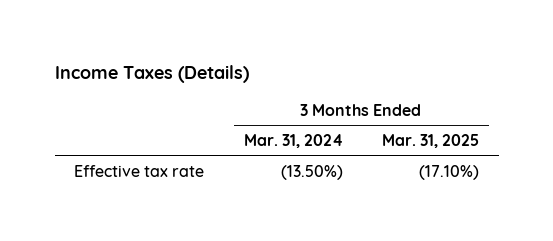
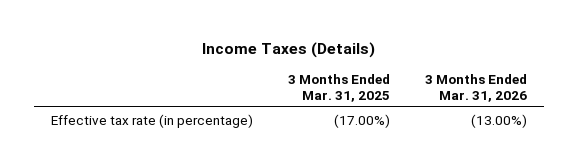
- | 3 Months Ended Mar. 31, 2024 | 3 Months Ended Mar. 31, 2025
+ | 3 Months Ended Mar. 31, 2025 | 3 Months Ended Mar. 31, 2026
- Effective tax rate | (13.50%) | (17.10%)
+ Effective tax rate (in percentage) | (17.00%) | (13.00%)

